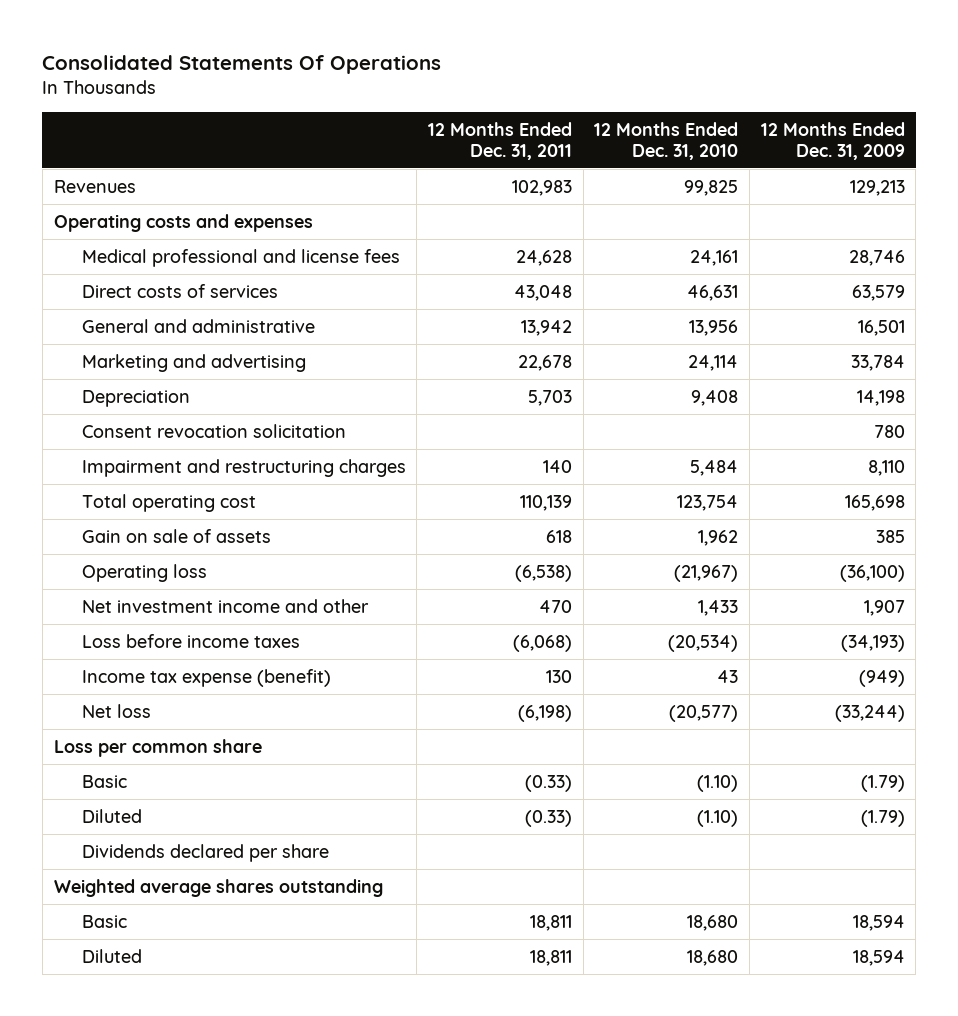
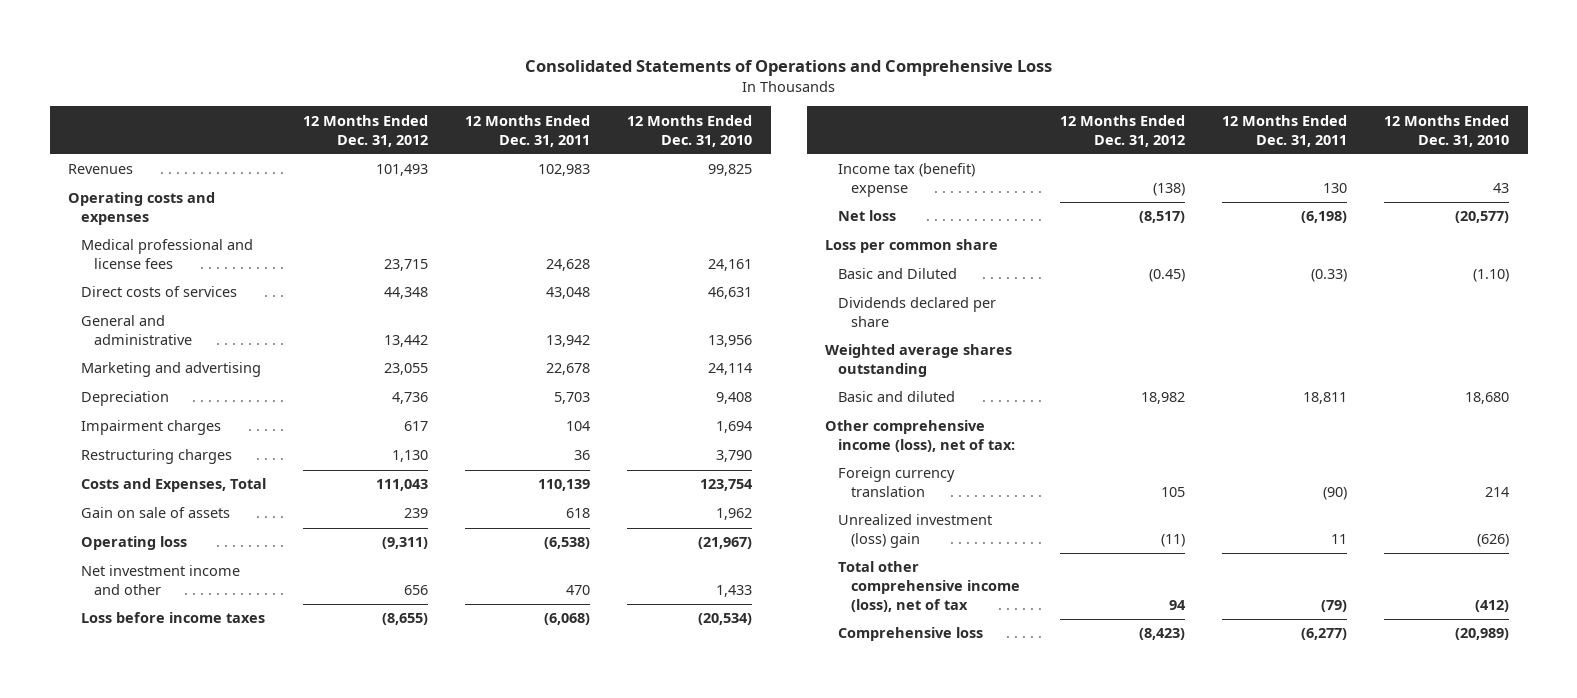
- Consolidated Statements Of Operations
+ Consolidated Statements of Operations and Comprehensive Loss
- | 12 Months Ended Dec. 31, 2011 | 12 Months Ended Dec. 31, 2010 | 12 Months Ended Dec. 31, 2009
+ | 12 Months Ended Dec. 31, 2012 | 12 Months Ended Dec. 31, 2011 | 12 Months Ended Dec. 31, 2010
- Consent revocation solicitation | | | 780
- Impairment and restructuring charges | 140 | 5,484 | 8,110
- Total operating cost | 110,139 | 123,754 | 165,698
+ Impairment charges | 617 | 104 | 1,694
+ Restructuring charges | 1,130 | 36 | 3,790
+ Costs and Expenses, Total | 111,043 | 110,139 | 123,754
- Income tax expense (benefit) | 130 | 43 | (949)
+ Income tax (benefit) expense | (138) | 130 | 43
- Basic | (0.33) | (1.10) | (1.79)
- Diluted | (0.33) | (1.10) | (1.79)
+ Basic and Diluted | (0.45) | (0.33) | (1.10)
- Basic | 18,811 | 18,680 | 18,594
- Diluted | 18,811 | 18,680 | 18,594
+ Basic and diluted | 18,982 | 18,811 | 18,680
+ Other comprehensive income (loss), net of tax:
+ Foreign currency translation | 105 | (90) | 214
+ Unrealized investment (loss) gain | (11) | 11 | (626)
+ Total other comprehensive income (loss), net of tax | 94 | (79) | (412)
+ Comprehensive loss | (8,423) | (6,277) | (20,989)

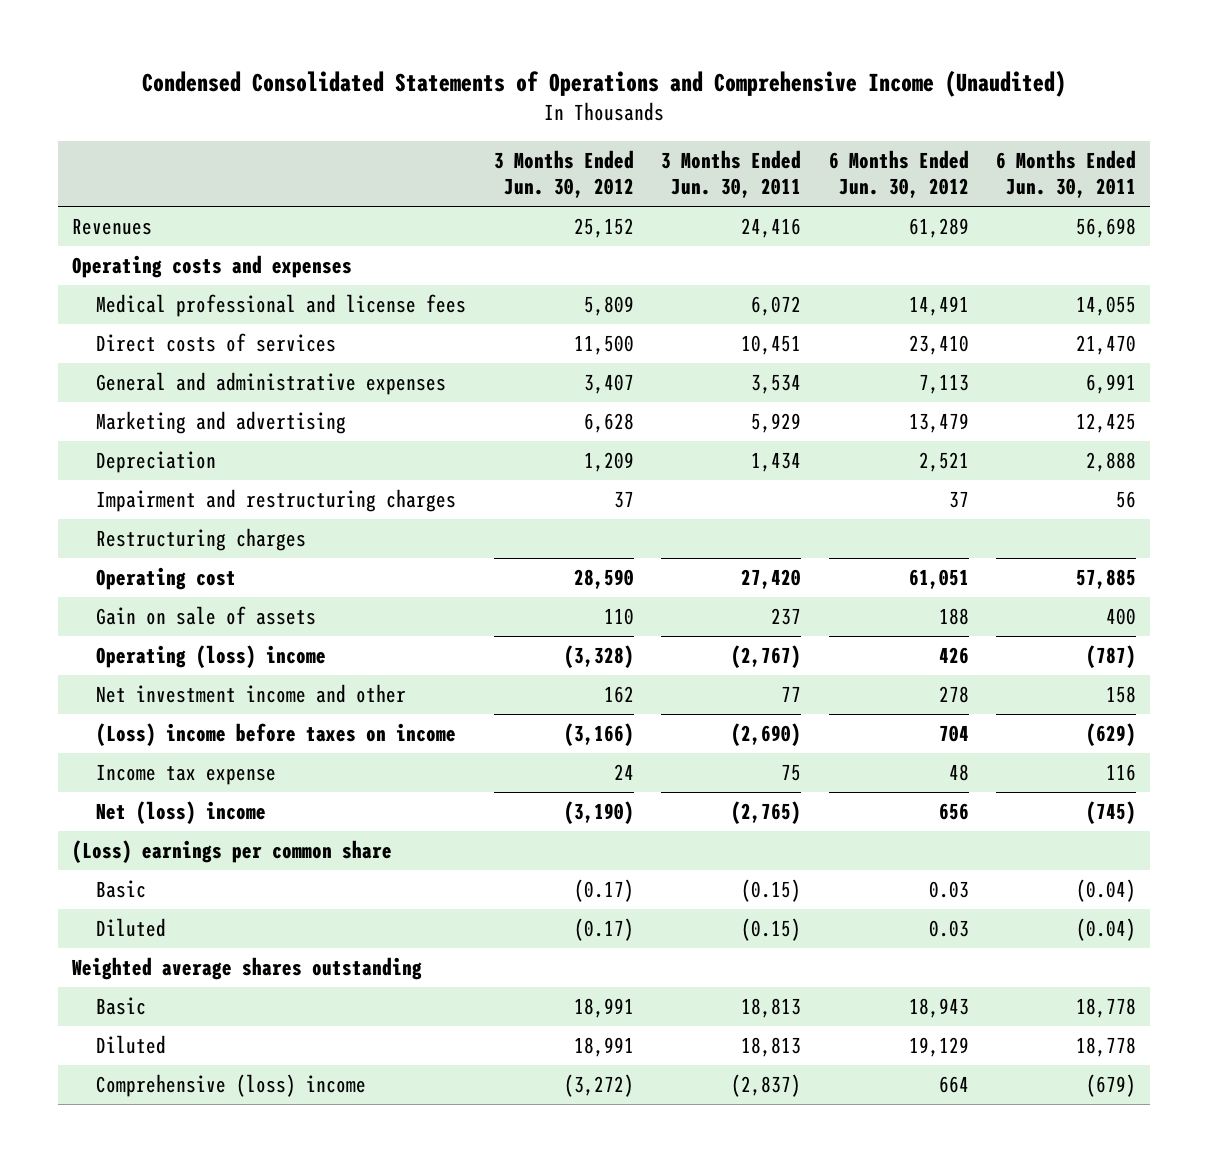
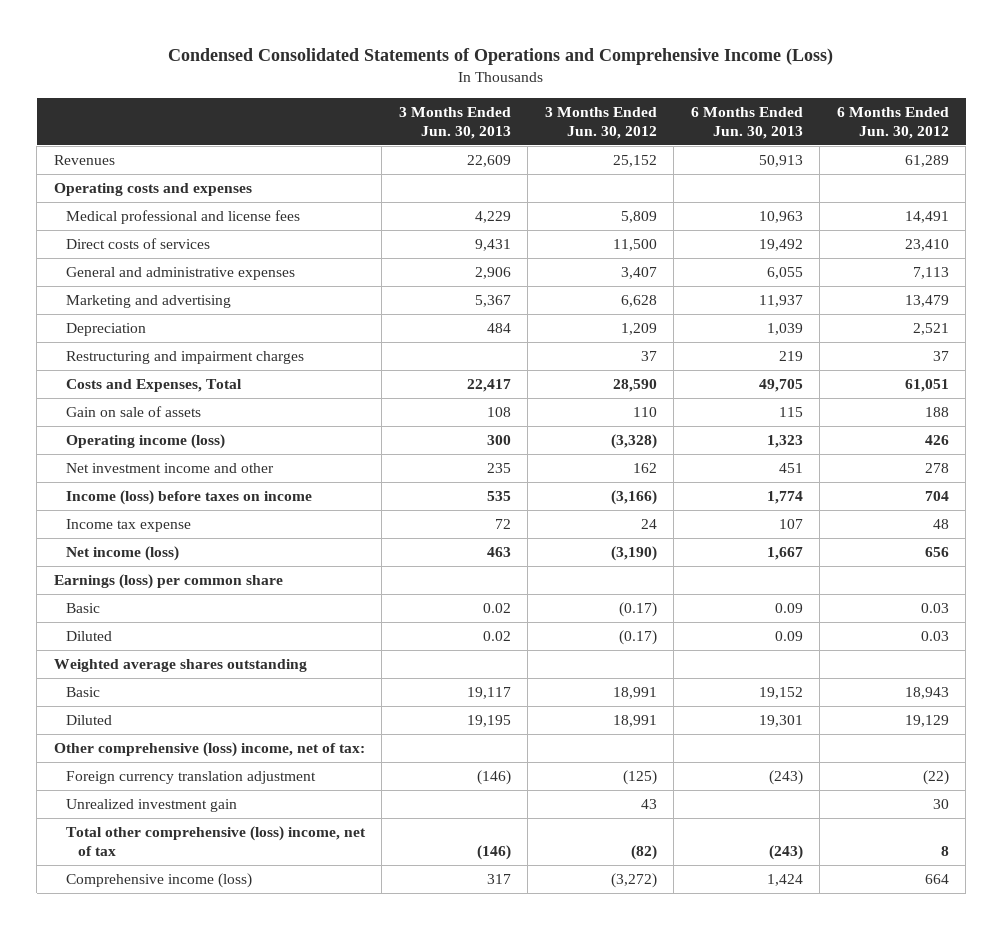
- Condensed Consolidated Statements of Operations and Comprehensive Income (Unaudited)
+ Condensed Consolidated Statements of Operations and Comprehensive Income (Loss)
- | 3 Months Ended Jun. 30, 2012 | 3 Months Ended Jun. 30, 2011 | 6 Months Ended Jun. 30, 2012 | 6 Months Ended Jun. 30, 2011
+ | 3 Months Ended Jun. 30, 2013 | 3 Months Ended Jun. 30, 2012 | 6 Months Ended Jun. 30, 2013 | 6 Months Ended Jun. 30, 2012
- Impairment and restructuring charges | 37 | | 37 | 56
- Restructuring charges
- Operating cost | 28,590 | 27,420 | 61,051 | 57,885
+ Restructuring and impairment charges | | 37 | 219 | 37
+ Costs and Expenses, Total | 22,417 | 28,590 | 49,705 | 61,051
- Operating (loss) income | (3,328) | (2,767) | 426 | (787)
+ Operating income (loss) | 300 | (3,328) | 1,323 | 426
- (Loss) income before taxes on income | (3,166) | (2,690) | 704 | (629)
+ Income (loss) before taxes on income | 535 | (3,166) | 1,774 | 704
- Net (loss) income | (3,190) | (2,765) | 656 | (745)
- (Loss) earnings per common share
+ Net income (loss) | 463 | (3,190) | 1,667 | 656
+ Earnings (loss) per common share
- Comprehensive (loss) income | (3,272) | (2,837) | 664 | (679)
+ Other comprehensive (loss) income, net of tax:
+ Foreign currency translation adjustment | (146) | (125) | (243) | (22)
+ Unrealized investment gain | | 43 | | 30
+ Total other comprehensive (loss) income, net of tax | (146) | (82) | (243) | 8
+ Comprehensive income (loss) | 317 | (3,272) | 1,424 | 664

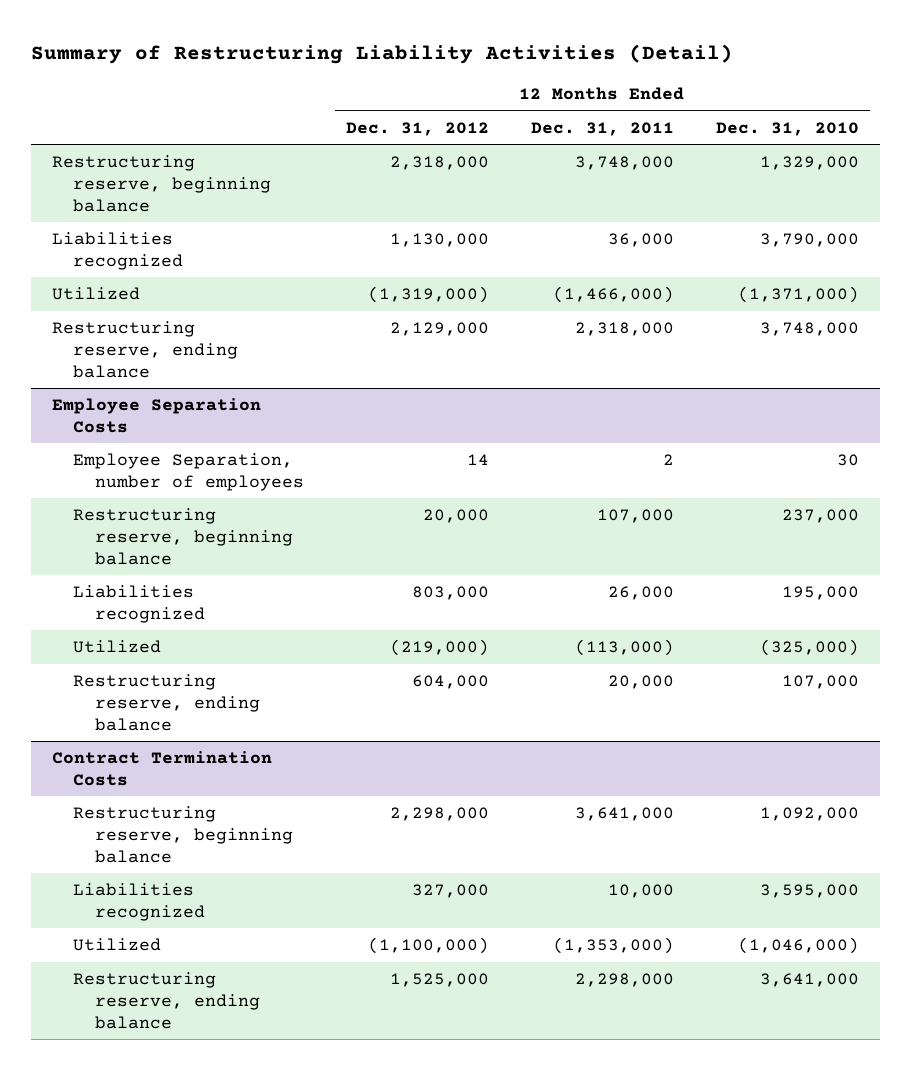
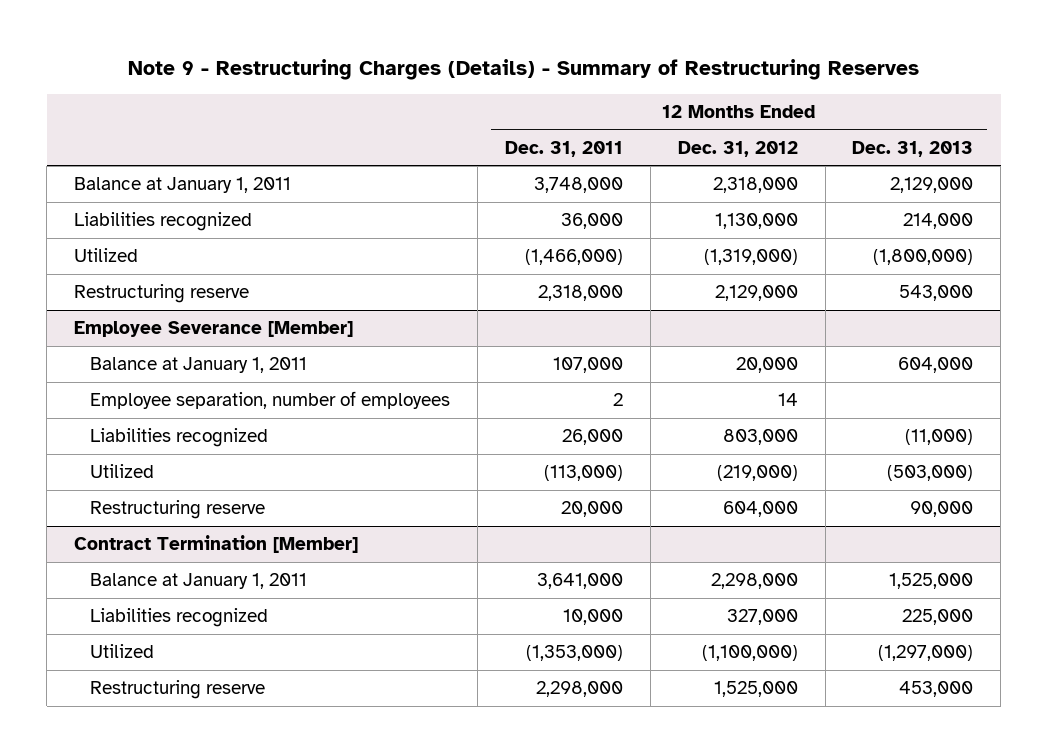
- Summary of Restructuring Liability Activities (Detail)
+ Note 9 - Restructuring Charges (Details) - Summary of Restructuring Reserves
- | 12 Months Ended Dec. 31, 2012 | 12 Months Ended Dec. 31, 2011 | 12 Months Ended Dec. 31, 2010
+ | 12 Months Ended Dec. 31, 2011 | 12 Months Ended Dec. 31, 2012 | 12 Months Ended Dec. 31, 2013
- Restructuring reserve, beginning balance | 2,318,000 | 3,748,000 | 1,329,000
+ Balance at January 1, 2011 | 3,748,000 | 2,318,000 | 2,129,000
- Restructuring reserve, ending balance | 2,129,000 | 2,318,000 | 3,748,000
- Employee Separation Costs
- Employee Separation, number of employees | 14 | 2 | 30
- Restructuring reserve, beginning balance | 20,000 | 107,000 | 237,000
+ Restructuring reserve | 2,318,000 | 2,129,000 | 543,000
+ Employee Severance [Member]
+ Balance at January 1, 2011 | 107,000 | 20,000 | 604,000
+ Employee separation, number of employees | 2 | 14 |
- Restructuring reserve, ending balance | 604,000 | 20,000 | 107,000
- Contract Termination Costs
- Restructuring reserve, beginning balance | 2,298,000 | 3,641,000 | 1,092,000
+ Restructuring reserve | 20,000 | 604,000 | 90,000
+ Contract Termination [Member]
+ Balance at January 1, 2011 | 3,641,000 | 2,298,000 | 1,525,000
- Restructuring reserve, ending balance | 1,525,000 | 2,298,000 | 3,641,000
+ Restructuring reserve | 2,298,000 | 1,525,000 | 453,000

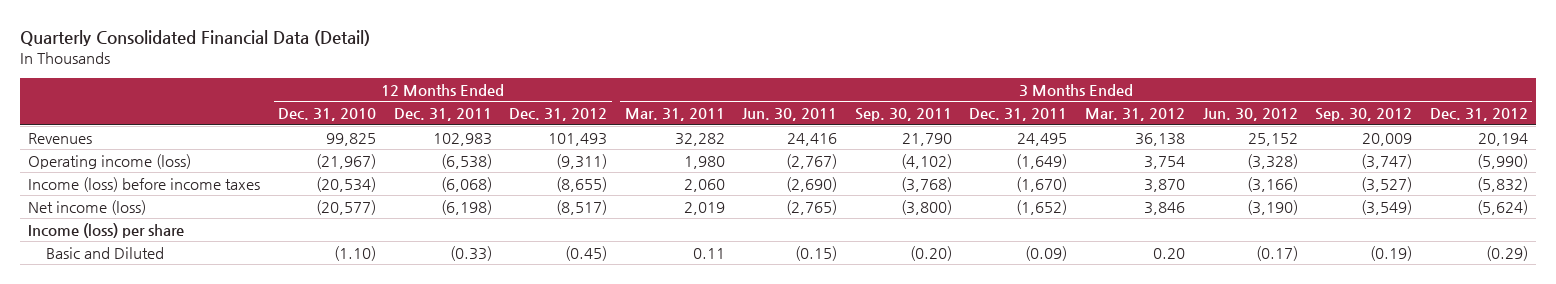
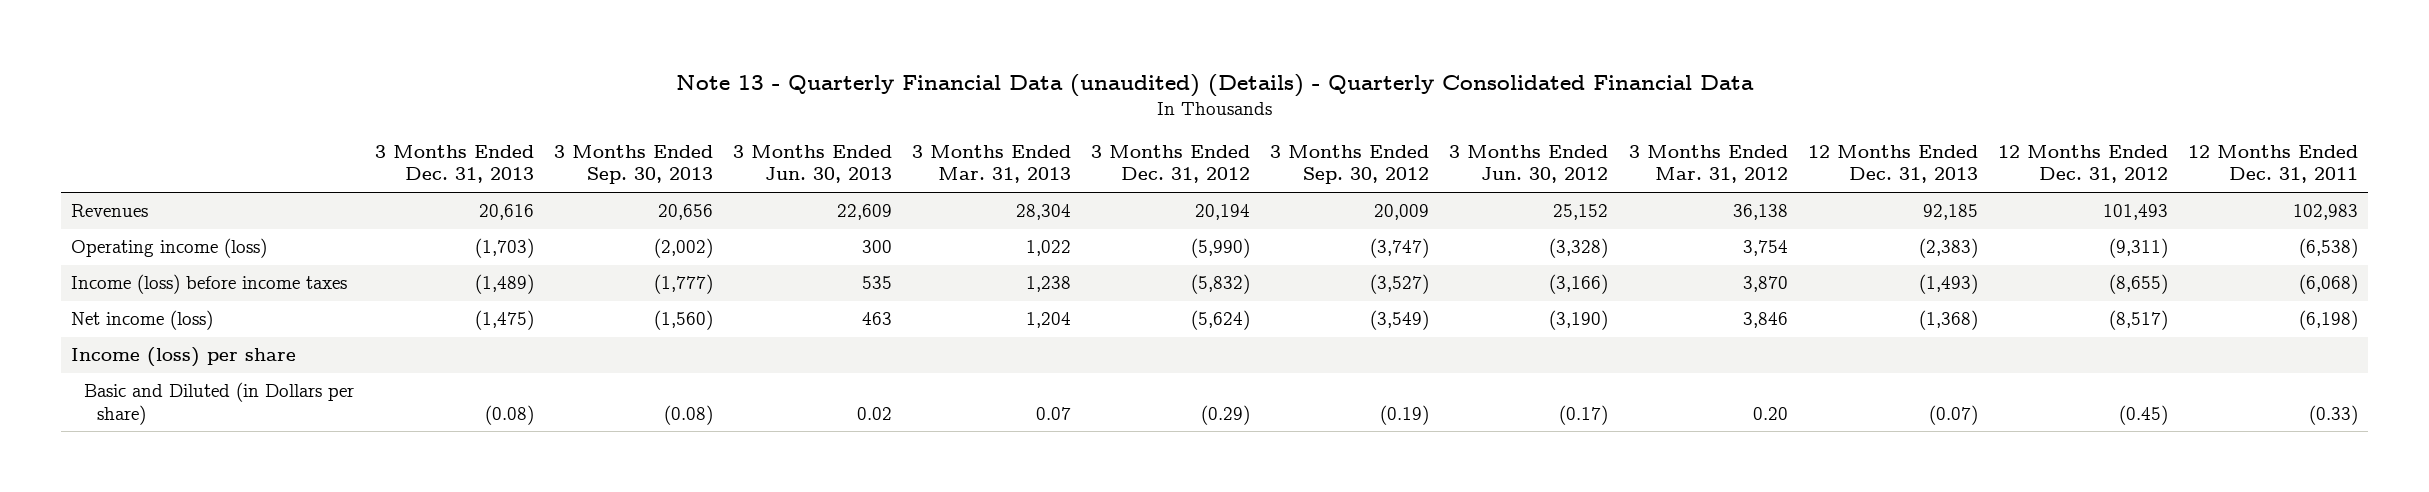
- Quarterly Consolidated Financial Data (Detail)
+ Note 13 - Quarterly Financial Data (unaudited) (Details) - Quarterly Consolidated Financial Data
- | 12 Months Ended Dec. 31, 2010 | 12 Months Ended Dec. 31, 2011 | 12 Months Ended Dec. 31, 2012 | 3 Months Ended Mar. 31, 2011 | 3 Months Ended Jun. 30, 2011 | 3 Months Ended Sep. 30, 2011 | 3 Months Ended Dec. 31, 2011 | 3 Months Ended Mar. 31, 2012 | 3 Months Ended Jun. 30, 2012 | 3 Months Ended Sep. 30, 2012 | 3 Months Ended Dec. 31, 2012
+ | 3 Months Ended Dec. 31, 2013 | 3 Months Ended Sep. 30, 2013 | 3 Months Ended Jun. 30, 2013 | 3 Months Ended Mar. 31, 2013 | 3 Months Ended Dec. 31, 2012 | 3 Months Ended Sep. 30, 2012 | 3 Months Ended Jun. 30, 2012 | 3 Months Ended Mar. 31, 2012 | 12 Months Ended Dec. 31, 2013 | 12 Months Ended Dec. 31, 2012 | 12 Months Ended Dec. 31, 2011
- Basic and Diluted | (1.10) | (0.33) | (0.45) | 0.11 | (0.15) | (0.20) | (0.09) | 0.20 | (0.17) | (0.19) | (0.29)
+ Basic and Diluted (in Dollars per share) | (0.08) | (0.08) | 0.02 | 0.07 | (0.29) | (0.19) | (0.17) | 0.20 | (0.07) | (0.45) | (0.33)

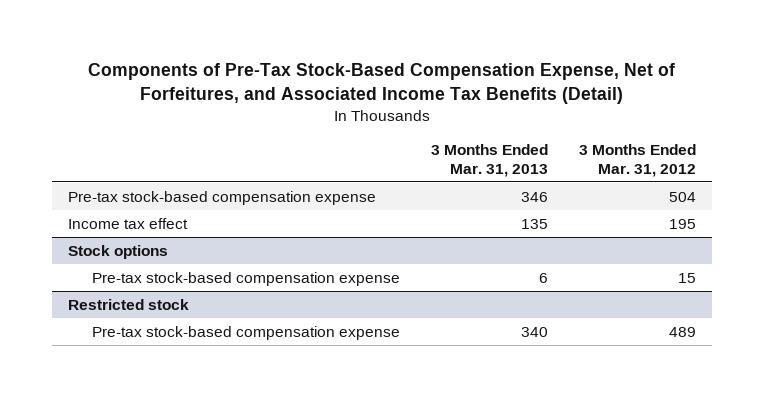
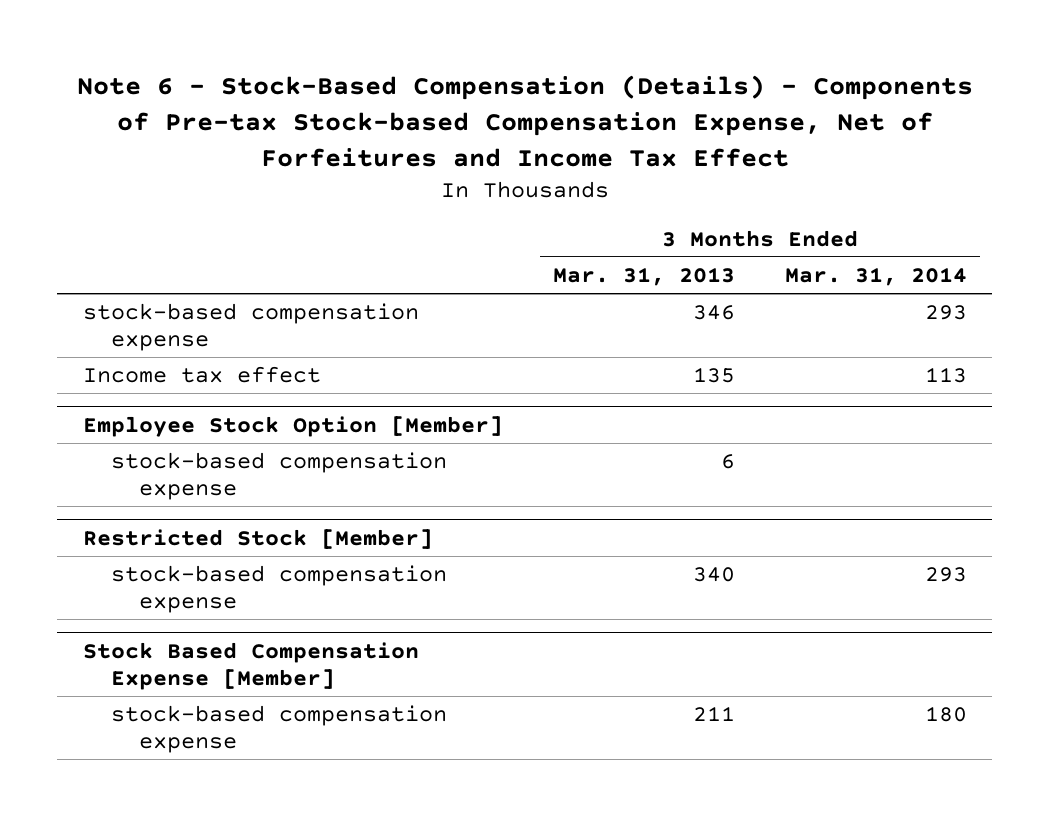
- Components of Pre-Tax Stock-Based Compensation Expense, Net of Forfeitures, and Associated Income Tax Benefits (Detail)
+ Note 6 - Stock-Based Compensation (Details) - Components of Pre-tax Stock-based Compensation Expense, Net of Forfeitures and Income Tax Effect
- | 3 Months Ended Mar. 31, 2013 | 3 Months Ended Mar. 31, 2012
+ | 3 Months Ended Mar. 31, 2013 | 3 Months Ended Mar. 31, 2014
- Pre-tax stock-based compensation expense | 346 | 504
+ stock-based compensation expense | 346 | 293
- Stock options
- Pre-tax stock-based compensation expense | 6 | 15
- Restricted stock
- Pre-tax stock-based compensation expense | 340 | 489
+ Employee Stock Option [Member]
+ stock-based compensation expense | 6 |
+ Restricted Stock [Member]
+ stock-based compensation expense | 340 | 293
+ Stock Based Compensation Expense [Member]
+ stock-based compensation expense | 211 | 180

